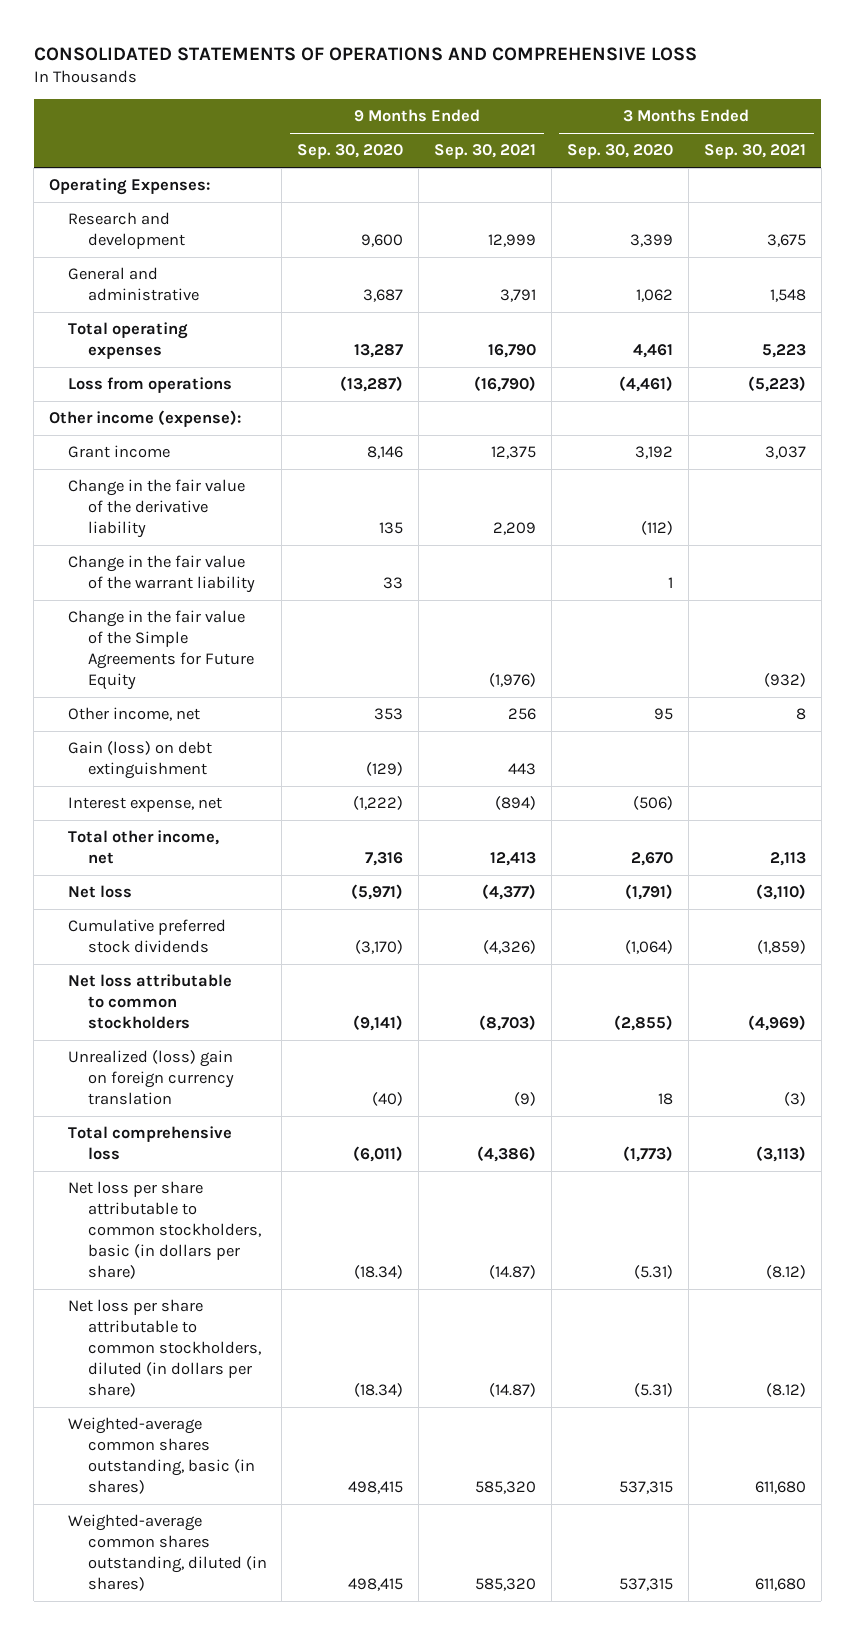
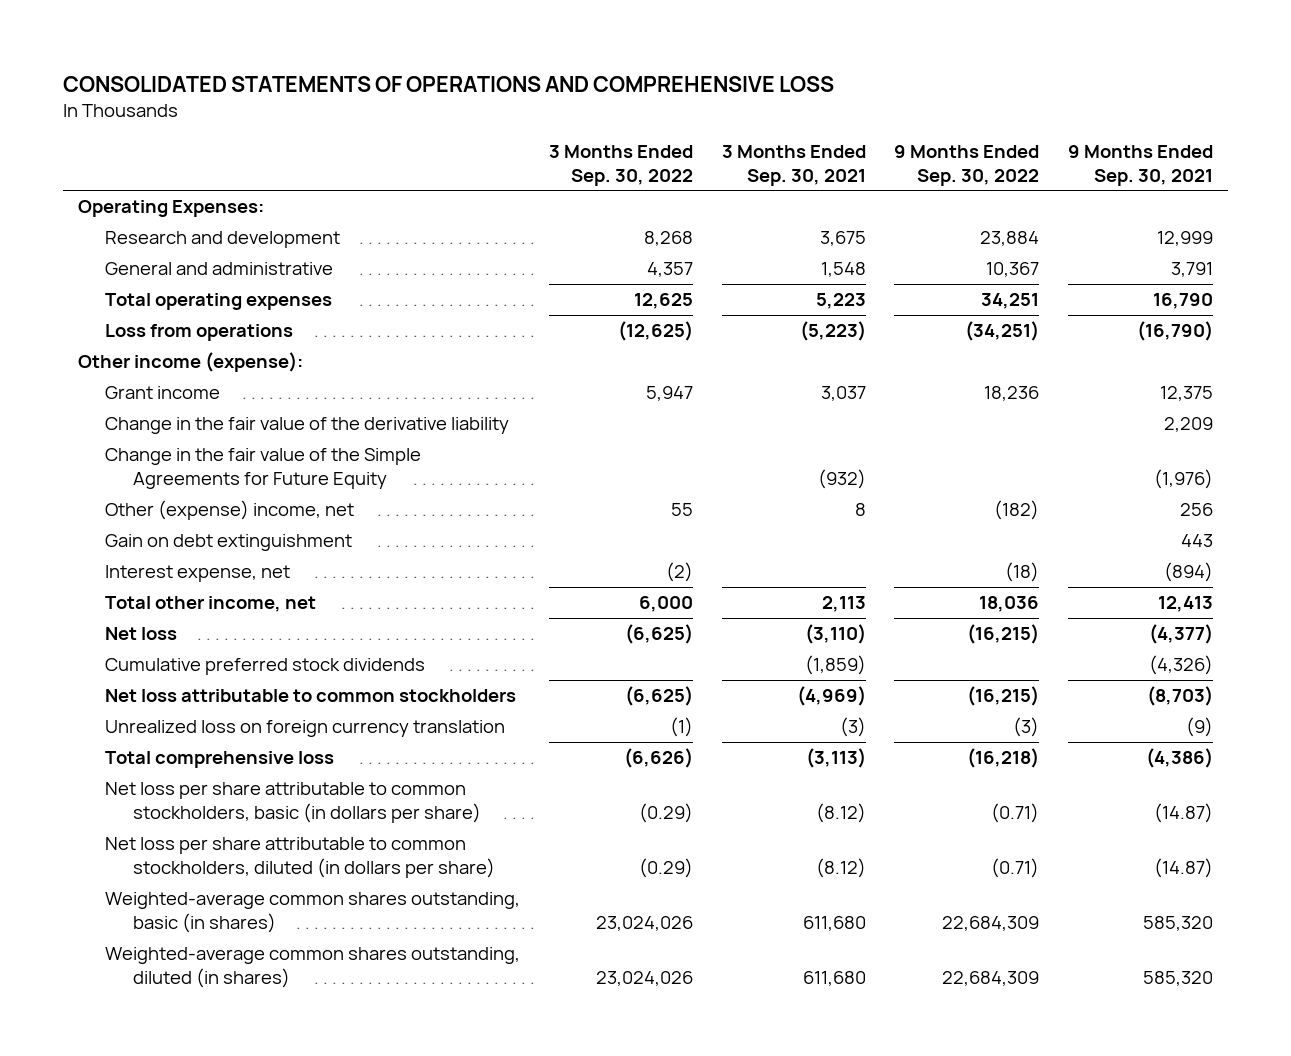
- | 9 Months Ended Sep. 30, 2020 | 9 Months Ended Sep. 30, 2021 | 3 Months Ended Sep. 30, 2020 | 3 Months Ended Sep. 30, 2021
+ | 3 Months Ended Sep. 30, 2022 | 3 Months Ended Sep. 30, 2021 | 9 Months Ended Sep. 30, 2022 | 9 Months Ended Sep. 30, 2021
- Change in the fair value of the warrant liability | 33 | | 1 |
- Other income, net | 353 | 256 | 95 | 8
- Gain (loss) on debt extinguishment | (129) | 443 | |
+ Other (expense) income, net | 55 | 8 | (182) | 256
+ Gain on debt extinguishment | | | | 443
- Unrealized (loss) gain on foreign currency translation | (40) | (9) | 18 | (3)
+ Unrealized loss on foreign currency translation | (1) | (3) | (3) | (9)

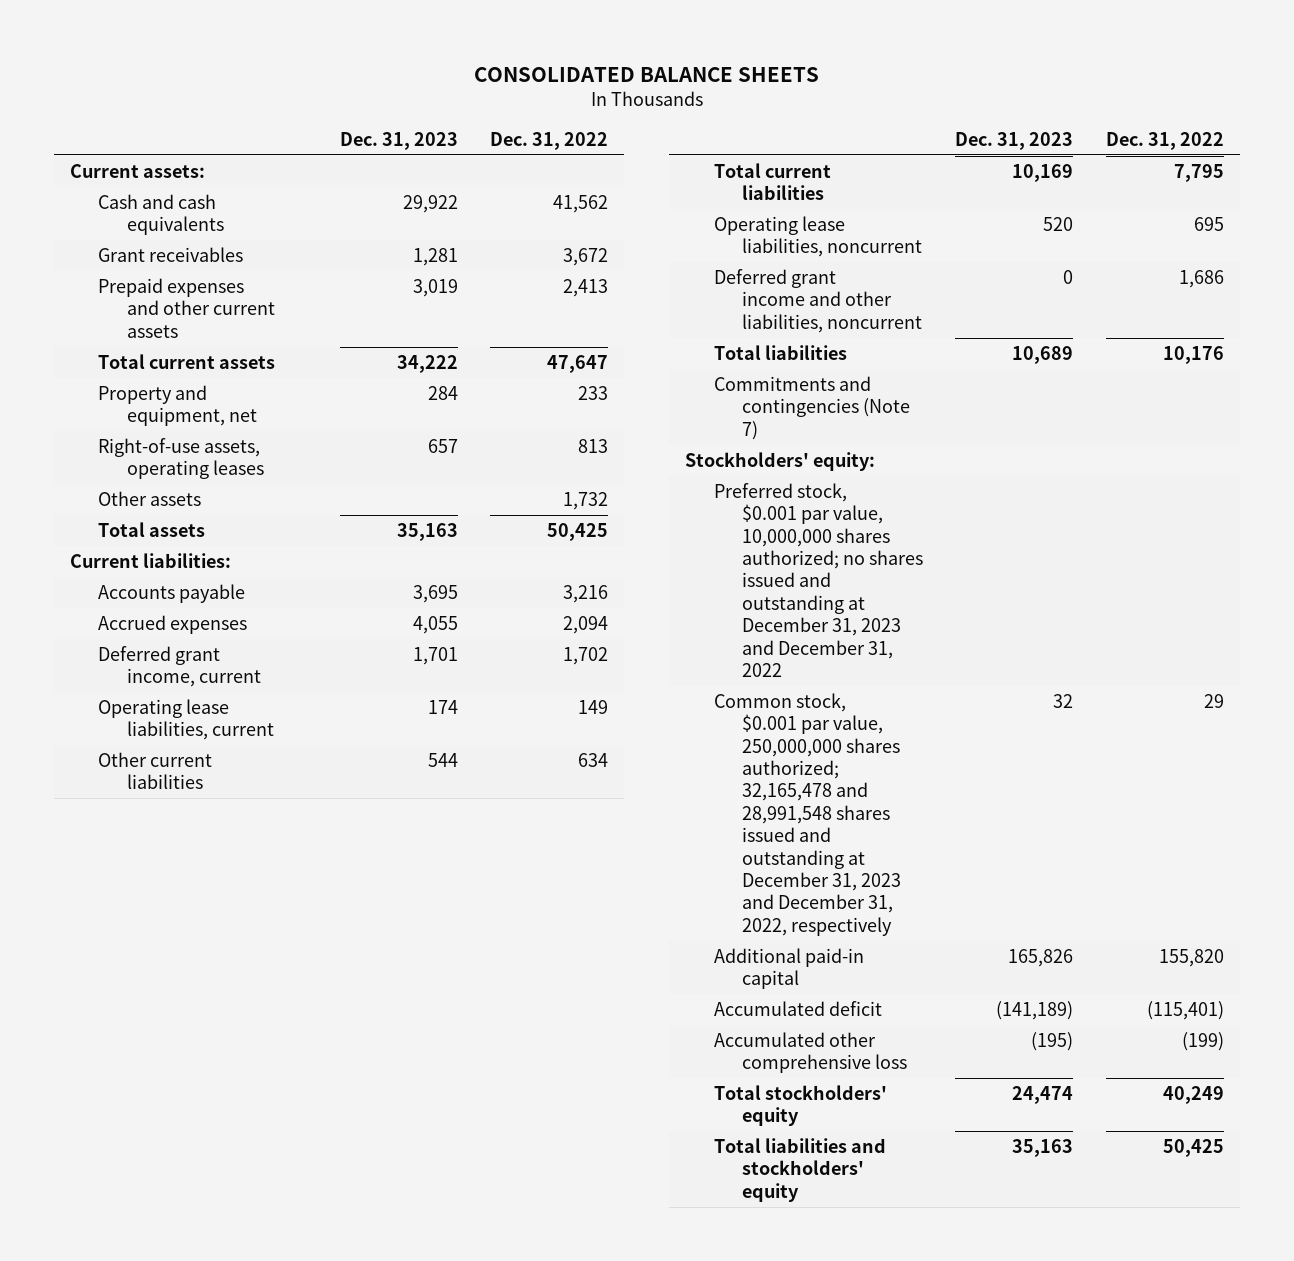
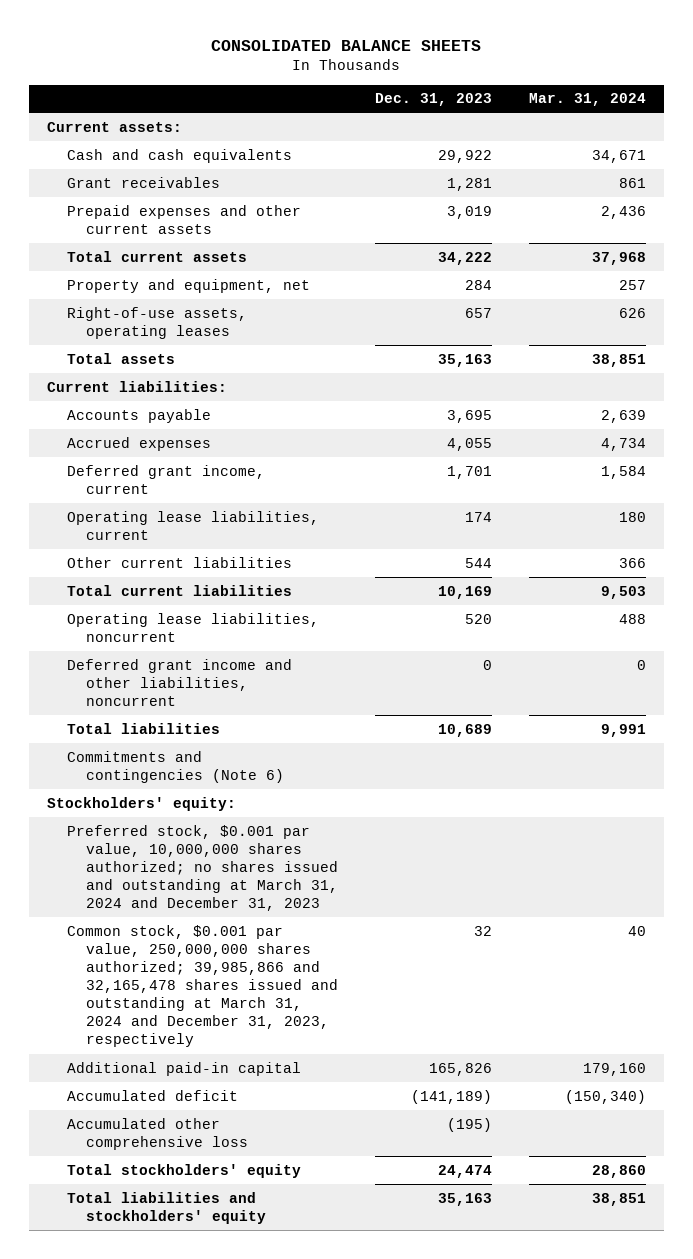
- | Dec. 31, 2023 | Dec. 31, 2022
+ | Dec. 31, 2023 | Mar. 31, 2024
- Other assets | | 1,732
- Commitments and contingencies (Note 7)
+ Commitments and contingencies (Note 6)
- Preferred stock, $0.001 par value, 10,000,000 shares authorized; no shares issued and outstanding at December 31, 2023 and December 31, 2022
- Common stock, $0.001 par value, 250,000,000 shares authorized; 32,165,478 and 28,991,548 shares issued and outstanding at December 31, 2023 and December 31, 2022, respectively | 32 | 29
+ Preferred stock, $0.001 par value, 10,000,000 shares authorized; no shares issued and outstanding at March 31, 2024 and December 31, 2023
+ Common stock, $0.001 par value, 250,000,000 shares authorized; 39,985,866 and 32,165,478 shares issued and outstanding at March 31, 2024 and December 31, 2023, respectively | 32 | 40

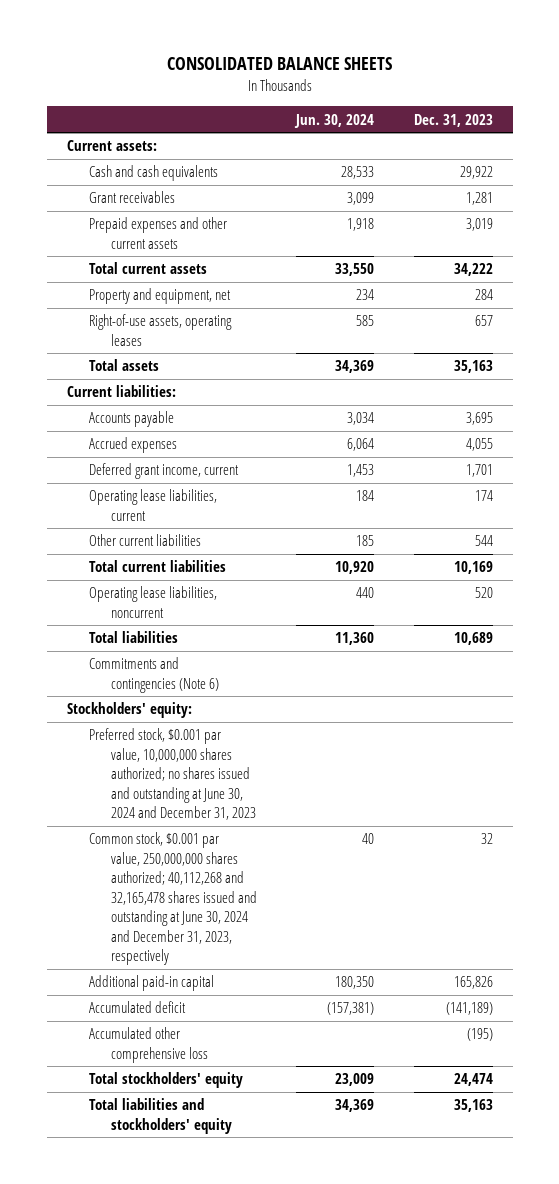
- | Dec. 31, 2023 | Mar. 31, 2024
+ | Jun. 30, 2024 | Dec. 31, 2023
- Deferred grant income and other liabilities, noncurrent | 0 | 0
- Preferred stock, $0.001 par value, 10,000,000 shares authorized; no shares issued and outstanding at March 31, 2024 and December 31, 2023
- Common stock, $0.001 par value, 250,000,000 shares authorized; 39,985,866 and 32,165,478 shares issued and outstanding at March 31, 2024 and December 31, 2023, respectively | 32 | 40
+ Preferred stock, $0.001 par value, 10,000,000 shares authorized; no shares issued and outstanding at June 30, 2024 and December 31, 2023
+ Common stock, $0.001 par value, 250,000,000 shares authorized; 40,112,268 and 32,165,478 shares issued and outstanding at June 30, 2024 and December 31, 2023, respectively | 40 | 32

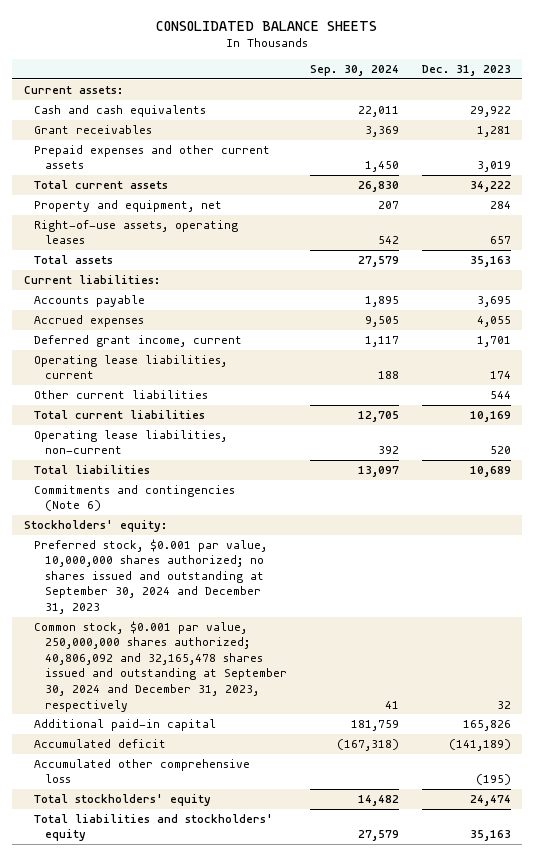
- | Jun. 30, 2024 | Dec. 31, 2023
+ | Sep. 30, 2024 | Dec. 31, 2023
- Operating lease liabilities, noncurrent | 440 | 520
+ Operating lease liabilities, non-current | 392 | 520
- Preferred stock, $0.001 par value, 10,000,000 shares authorized; no shares issued and outstanding at June 30, 2024 and December 31, 2023
- Common stock, $0.001 par value, 250,000,000 shares authorized; 40,112,268 and 32,165,478 shares issued and outstanding at June 30, 2024 and December 31, 2023, respectively | 40 | 32
+ Preferred stock, $0.001 par value, 10,000,000 shares authorized; no shares issued and outstanding at September 30, 2024 and December 31, 2023
+ Common stock, $0.001 par value, 250,000,000 shares authorized; 40,806,092 and 32,165,478 shares issued and outstanding at September 30, 2024 and December 31, 2023, respectively | 41 | 32

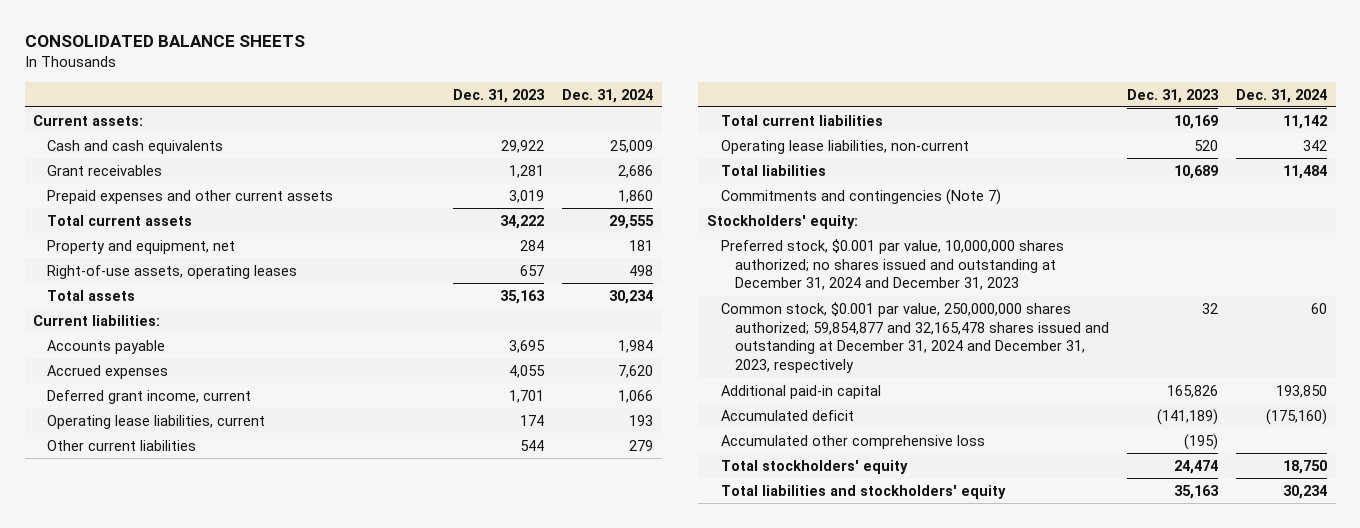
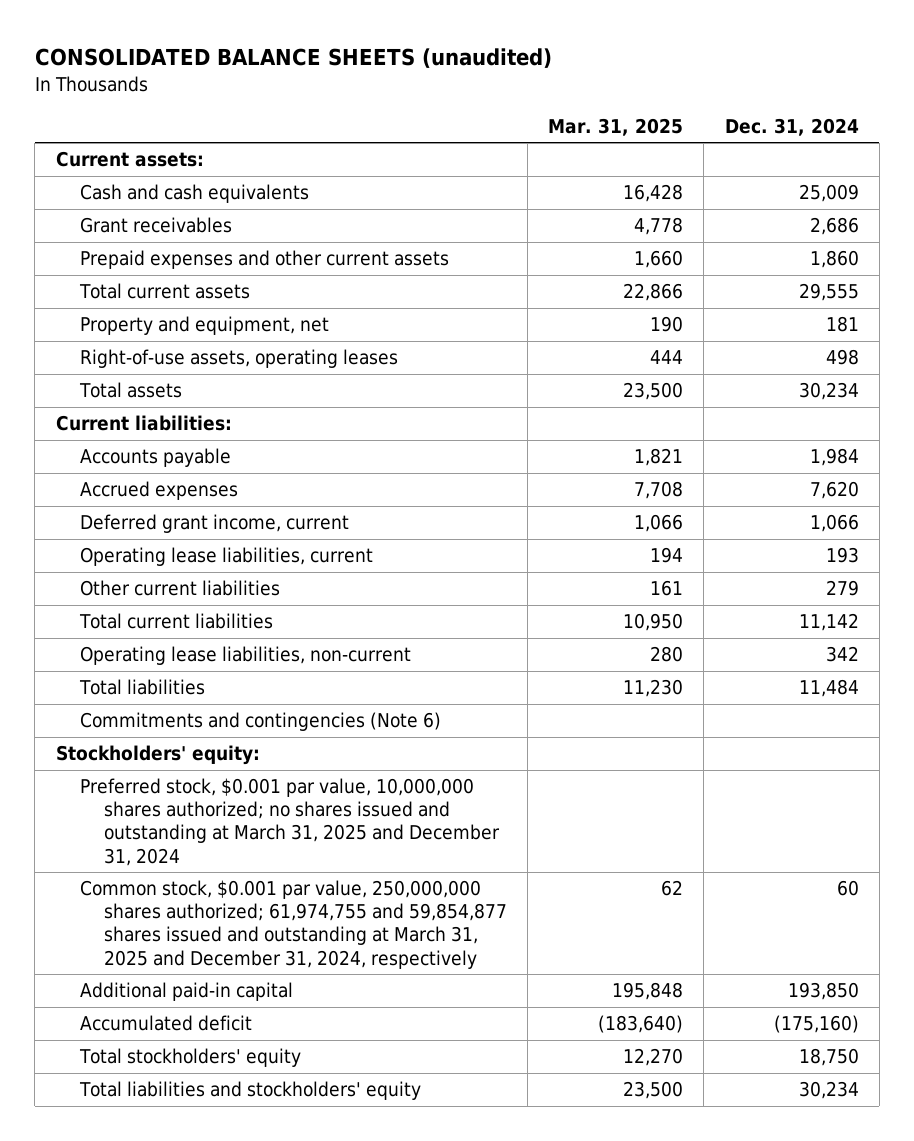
- CONSOLIDATED BALANCE SHEETS
+ CONSOLIDATED BALANCE SHEETS (unaudited)
- | Dec. 31, 2023 | Dec. 31, 2024
+ | Mar. 31, 2025 | Dec. 31, 2024
- Commitments and contingencies (Note 7)
+ Commitments and contingencies (Note 6)
- Preferred stock, $0.001 par value, 10,000,000 shares authorized; no shares issued and outstanding at December 31, 2024 and December 31, 2023
- Common stock, $0.001 par value, 250,000,000 shares authorized; 59,854,877 and 32,165,478 shares issued and outstanding at December 31, 2024 and December 31, 2023, respectively | 32 | 60
+ Preferred stock, $0.001 par value, 10,000,000 shares authorized; no shares issued and outstanding at March 31, 2025 and December 31, 2024
+ Common stock, $0.001 par value, 250,000,000 shares authorized; 61,974,755 and 59,854,877 shares issued and outstanding at March 31, 2025 and December 31, 2024, respectively | 62 | 60
- Accumulated other comprehensive loss | (195) |

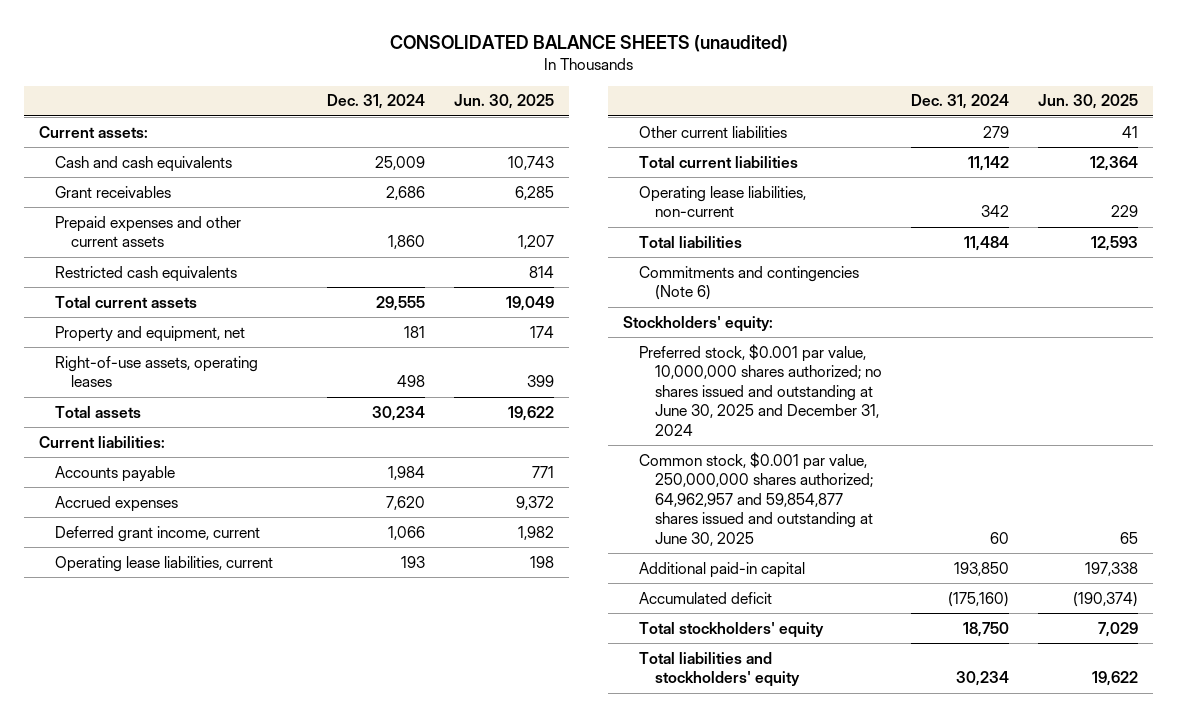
- | Mar. 31, 2025 | Dec. 31, 2024
+ | Dec. 31, 2024 | Jun. 30, 2025
+ Restricted cash equivalents | | 814
- Preferred stock, $0.001 par value, 10,000,000 shares authorized; no shares issued and outstanding at March 31, 2025 and December 31, 2024
- Common stock, $0.001 par value, 250,000,000 shares authorized; 61,974,755 and 59,854,877 shares issued and outstanding at March 31, 2025 and December 31, 2024, respectively | 62 | 60
+ Preferred stock, $0.001 par value, 10,000,000 shares authorized; no shares issued and outstanding at June 30, 2025 and December 31, 2024
+ Common stock, $0.001 par value, 250,000,000 shares authorized; 64,962,957 and 59,854,877 shares issued and outstanding at June 30, 2025 | 60 | 65

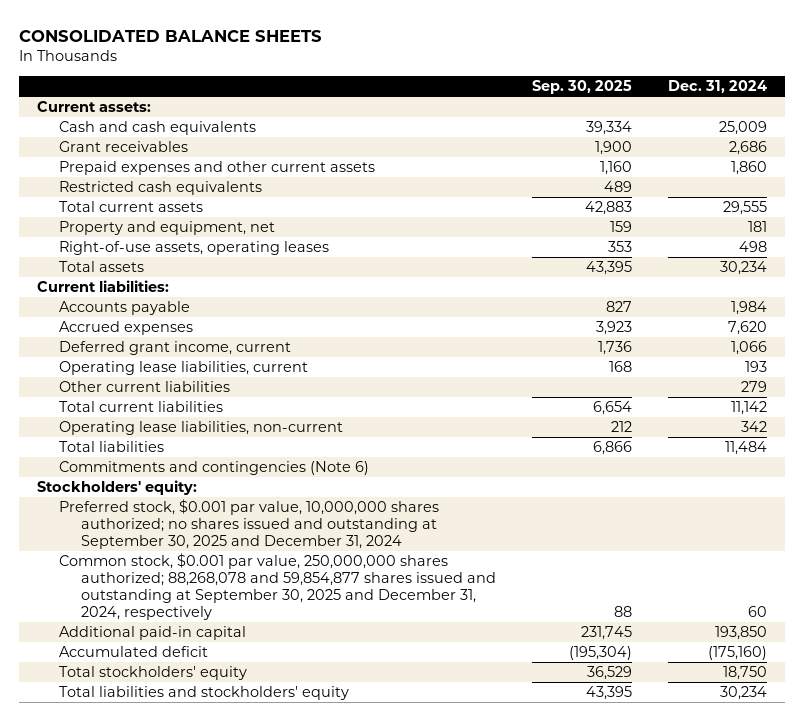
- CONSOLIDATED BALANCE SHEETS (unaudited)
+ CONSOLIDATED BALANCE SHEETS
- | Dec. 31, 2024 | Jun. 30, 2025
+ | Sep. 30, 2025 | Dec. 31, 2024
- Preferred stock, $0.001 par value, 10,000,000 shares authorized; no shares issued and outstanding at June 30, 2025 and December 31, 2024
- Common stock, $0.001 par value, 250,000,000 shares authorized; 64,962,957 and 59,854,877 shares issued and outstanding at June 30, 2025 | 60 | 65
+ Preferred stock, $0.001 par value, 10,000,000 shares authorized; no shares issued and outstanding at September 30, 2025 and December 31, 2024
+ Common stock, $0.001 par value, 250,000,000 shares authorized; 88,268,078 and 59,854,877 shares issued and outstanding at September 30, 2025 and December 31, 2024, respectively | 88 | 60

